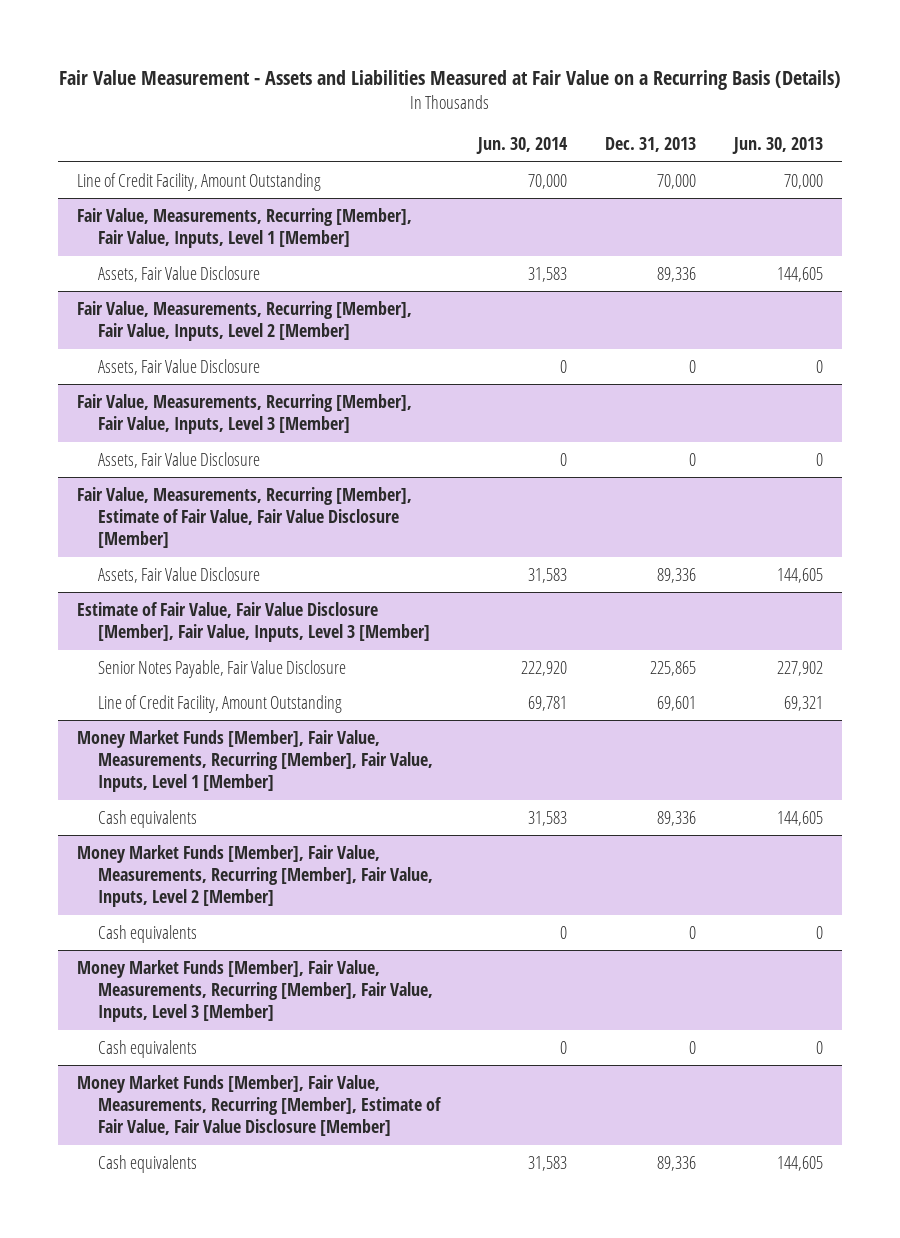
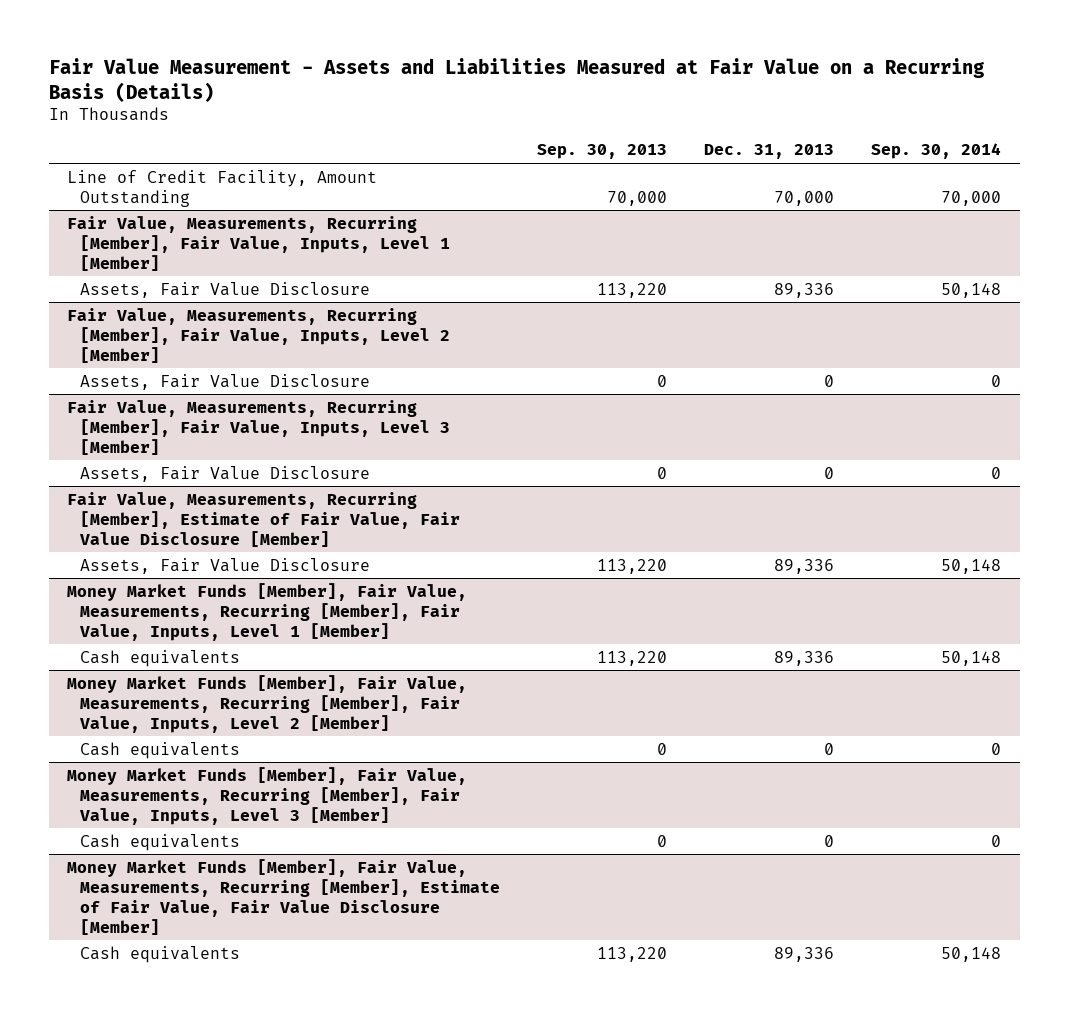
- | Jun. 30, 2014 | Dec. 31, 2013 | Jun. 30, 2013
+ | Sep. 30, 2013 | Dec. 31, 2013 | Sep. 30, 2014
- Estimate of Fair Value, Fair Value Disclosure [Member], Fair Value, Inputs, Level 3 [Member]
- Senior Notes Payable, Fair Value Disclosure | 222,920 | 225,865 | 227,902
- Line of Credit Facility, Amount Outstanding | 69,781 | 69,601 | 69,321

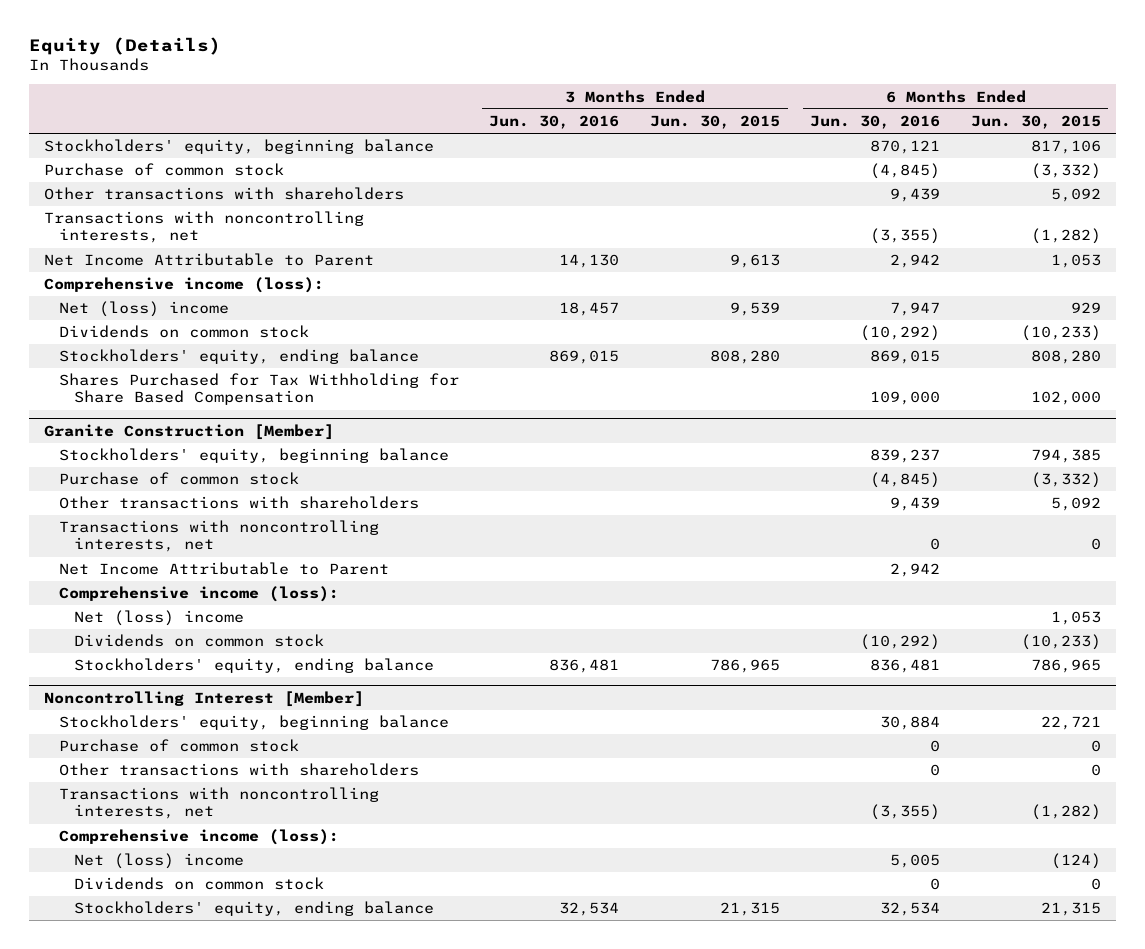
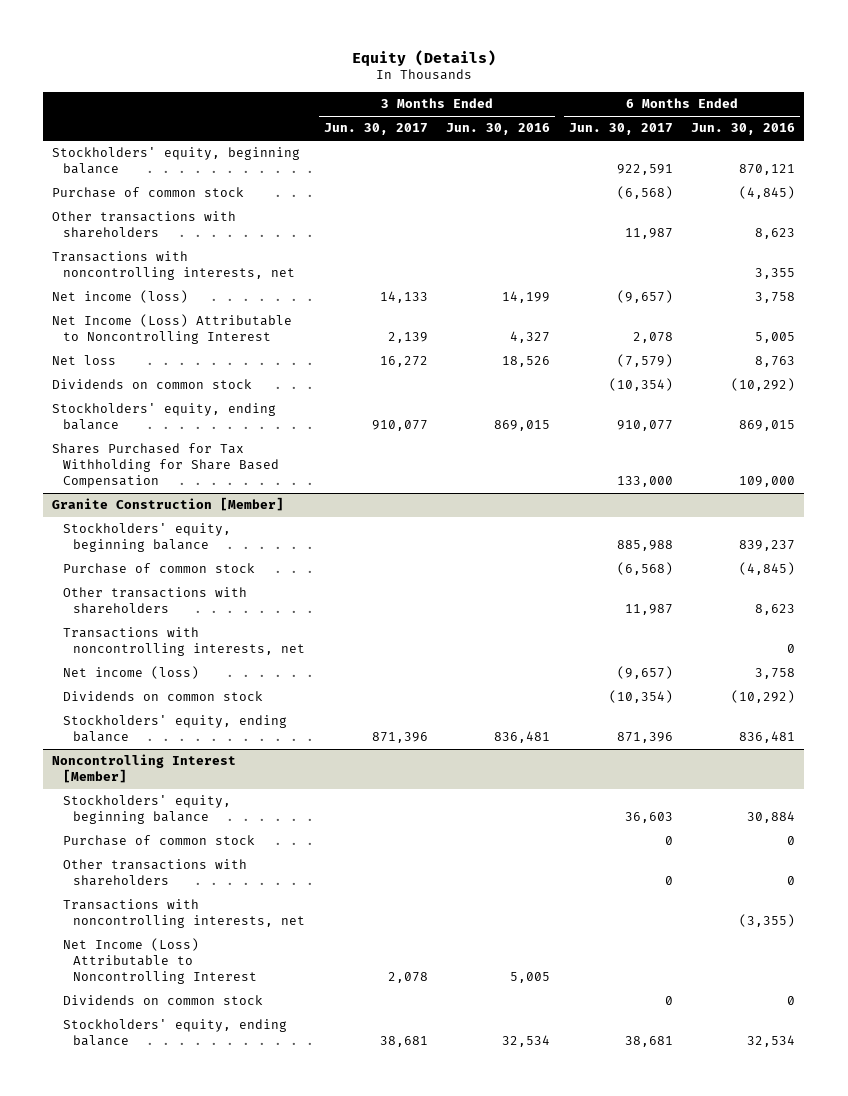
- | 3 Months Ended Jun. 30, 2016 | 3 Months Ended Jun. 30, 2015 | 6 Months Ended Jun. 30, 2016 | 6 Months Ended Jun. 30, 2015
+ | 3 Months Ended Jun. 30, 2017 | 3 Months Ended Jun. 30, 2016 | 6 Months Ended Jun. 30, 2017 | 6 Months Ended Jun. 30, 2016
- Other transactions with shareholders | | | 9,439 | 5,092
- Transactions with noncontrolling interests, net | | | (3,355) | (1,282)
- Net Income Attributable to Parent | 14,130 | 9,613 | 2,942 | 1,053
- Comprehensive income (loss):
- Net (loss) income | 18,457 | 9,539 | 7,947 | 929
+ Other transactions with shareholders | | | 11,987 | 8,623
+ Transactions with noncontrolling interests, net | | | | 3,355
+ Net income (loss) | 14,133 | 14,199 | (9,657) | 3,758
+ Net Income (Loss) Attributable to Noncontrolling Interest | 2,139 | 4,327 | 2,078 | 5,005
+ Net loss | 16,272 | 18,526 | (7,579) | 8,763
@ Granite Construction [Member]
- Other transactions with shareholders | | | 9,439 | 5,092
+ Other transactions with shareholders | | | 11,987 | 8,623
- Net Income Attributable to Parent | | | 2,942 |
- Comprehensive income (loss):
- Net (loss) income | | | | 1,053
+ Net income (loss) | | | (9,657) | 3,758
@ Noncontrolling Interest [Member]
- Comprehensive income (loss):
- Net (loss) income | | | 5,005 | (124)
+ Net Income (Loss) Attributable to Noncontrolling Interest | 2,078 | 5,005 | |

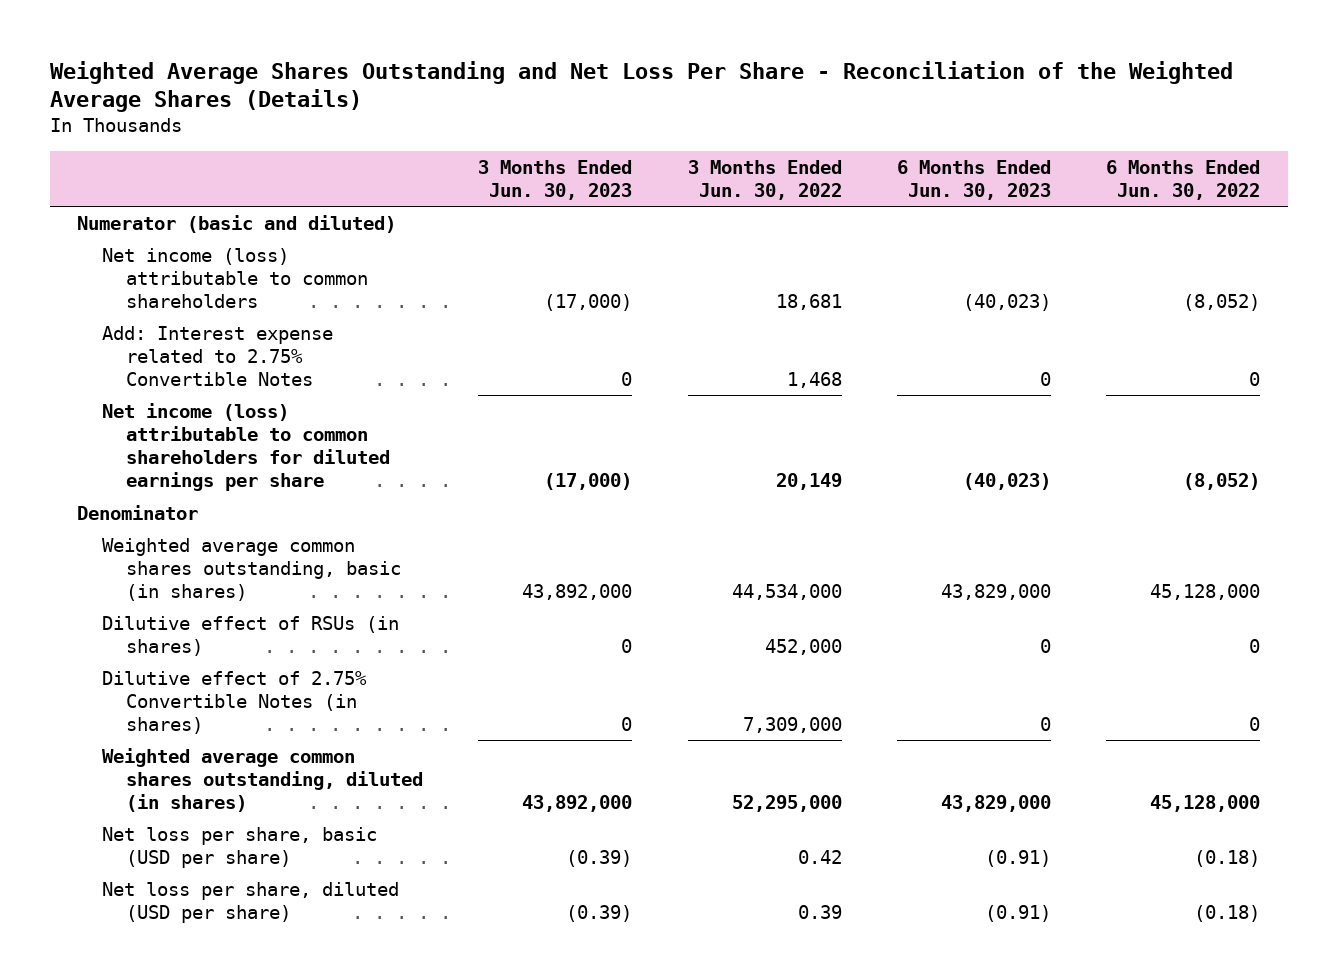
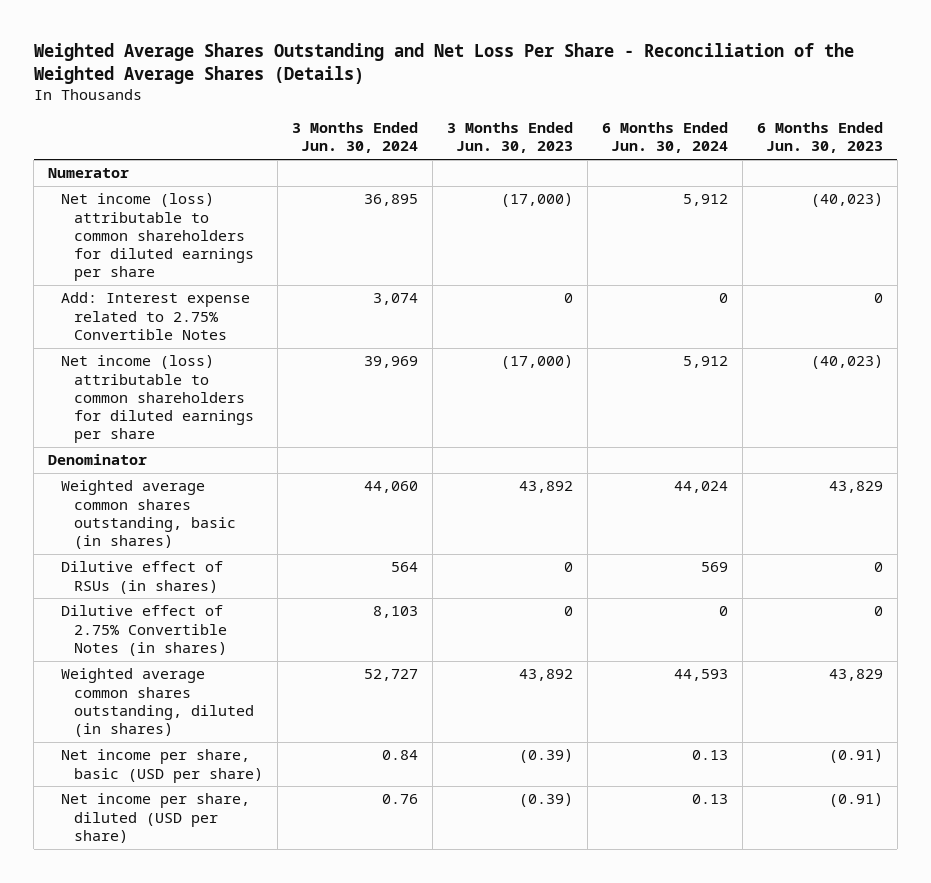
- | 3 Months Ended Jun. 30, 2023 | 3 Months Ended Jun. 30, 2022 | 6 Months Ended Jun. 30, 2023 | 6 Months Ended Jun. 30, 2022
+ | 3 Months Ended Jun. 30, 2024 | 3 Months Ended Jun. 30, 2023 | 6 Months Ended Jun. 30, 2024 | 6 Months Ended Jun. 30, 2023
- Numerator (basic and diluted)
- Net income (loss) attributable to common shareholders | (17,000) | 18,681 | (40,023) | (8,052)
+ Numerator
+ Net income (loss) attributable to common shareholders for diluted earnings per share | 36,895 | (17,000) | 5,912 | (40,023)
- Weighted average common shares outstanding, basic (in shares) | 43,892,000 | 44,534,000 | 43,829,000 | 45,128,000
+ Weighted average common shares outstanding, basic (in shares) | 44,060 | 43,892 | 44,024 | 43,829
- Weighted average common shares outstanding, diluted (in shares) | 43,892,000 | 52,295,000 | 43,829,000 | 45,128,000
- Net loss per share, basic (USD per share) | (0.39) | 0.42 | (0.91) | (0.18)
- Net loss per share, diluted (USD per share) | (0.39) | 0.39 | (0.91) | (0.18)
+ Weighted average common shares outstanding, diluted (in shares) | 52,727 | 43,892 | 44,593 | 43,829
+ Net income per share, basic (USD per share) | 0.84 | (0.39) | 0.13 | (0.91)
+ Net income per share, diluted (USD per share) | 0.76 | (0.39) | 0.13 | (0.91)

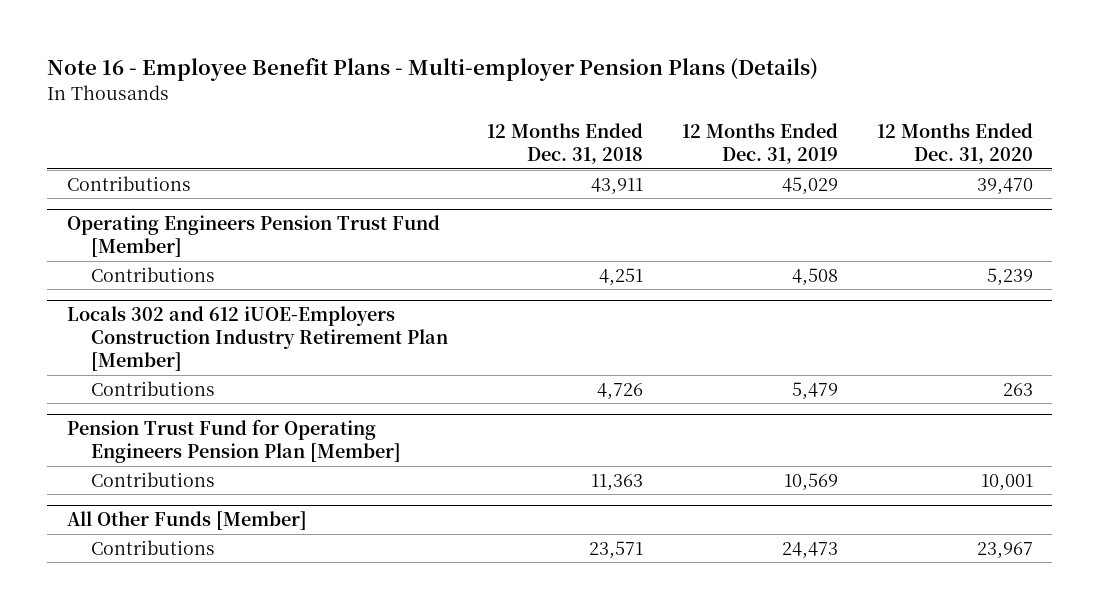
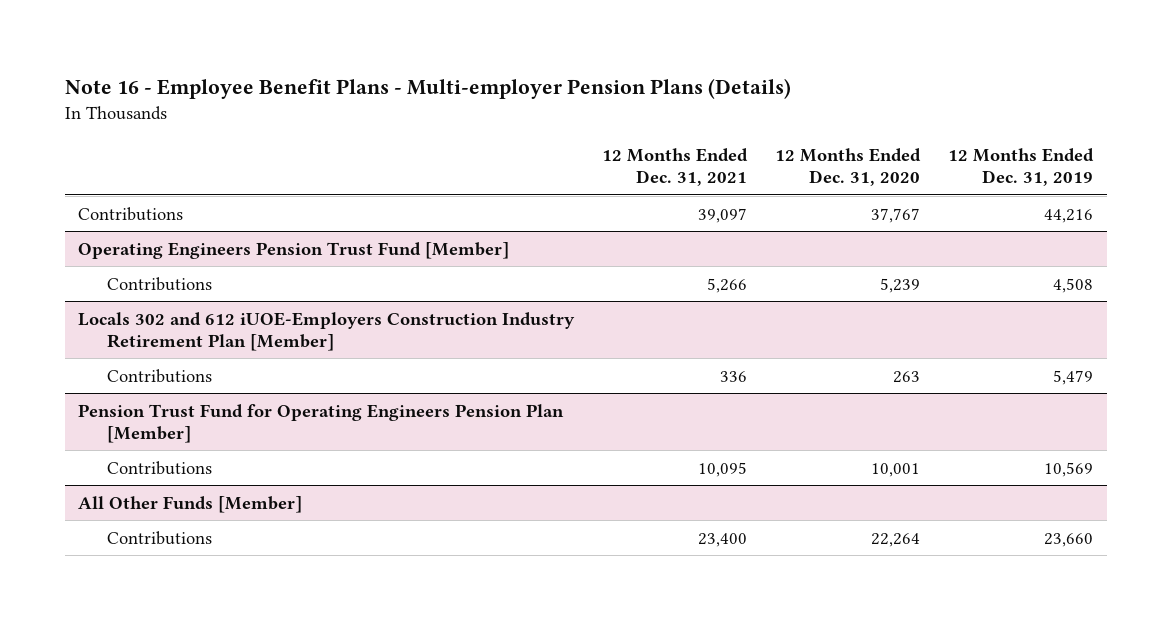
- | 12 Months Ended Dec. 31, 2018 | 12 Months Ended Dec. 31, 2019 | 12 Months Ended Dec. 31, 2020
+ | 12 Months Ended Dec. 31, 2021 | 12 Months Ended Dec. 31, 2020 | 12 Months Ended Dec. 31, 2019
- Contributions | 43,911 | 45,029 | 39,470
+ Contributions | 39,097 | 37,767 | 44,216
@ All Other Funds [Member]
- Contributions | 23,571 | 24,473 | 23,967
+ Contributions | 23,400 | 22,264 | 23,660

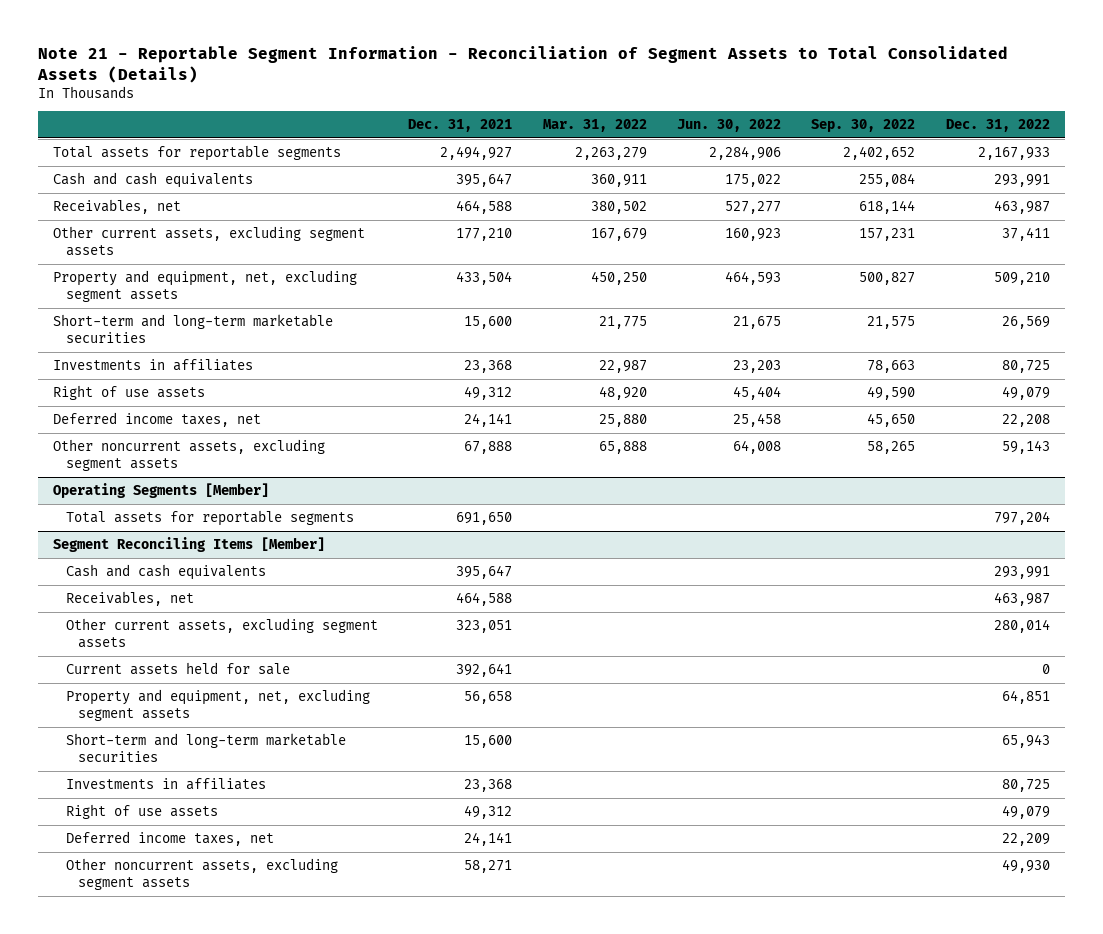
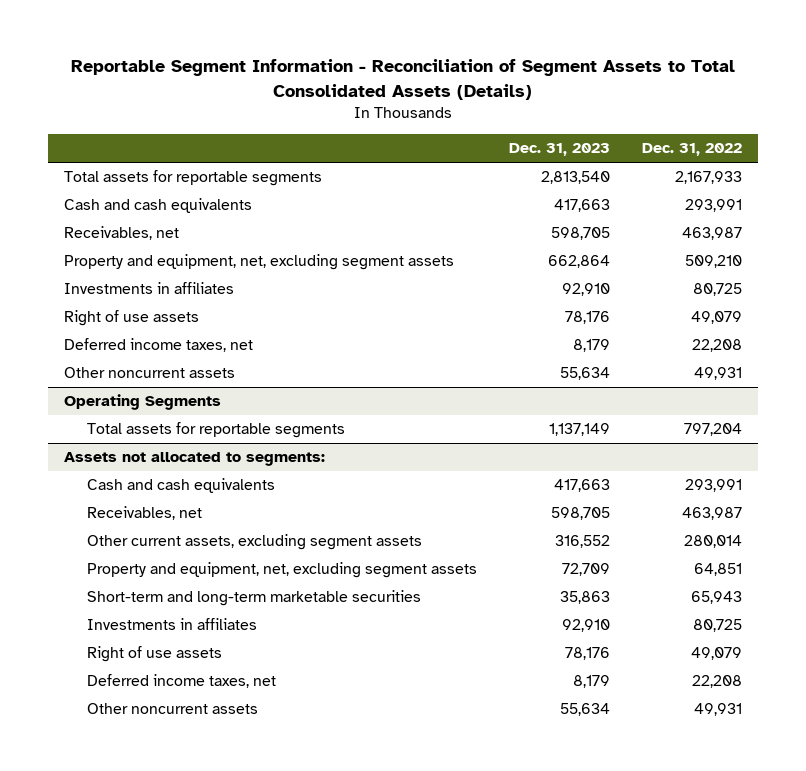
- Note 21 - Reportable Segment Information - Reconciliation of Segment Assets to Total Consolidated Assets (Details)
+ Reportable Segment Information - Reconciliation of Segment Assets to Total Consolidated Assets (Details)
- | Dec. 31, 2021 | Mar. 31, 2022 | Jun. 30, 2022 | Sep. 30, 2022 | Dec. 31, 2022
+ | Dec. 31, 2023 | Dec. 31, 2022
- Other current assets, excluding segment assets | 177,210 | 167,679 | 160,923 | 157,231 | 37,411
- Short-term and long-term marketable securities | 15,600 | 21,775 | 21,675 | 21,575 | 26,569
- Other noncurrent assets, excluding segment assets | 67,888 | 65,888 | 64,008 | 58,265 | 59,143
- Operating Segments [Member]
+ Other noncurrent assets | 55,634 | 49,931
+ Operating Segments
- Segment Reconciling Items [Member]
+ Assets not allocated to segments:
- Current assets held for sale | 392,641 | | | | 0
- Deferred income taxes, net | 24,141 | | | | 22,209
- Other noncurrent assets, excluding segment assets | 58,271 | | | | 49,930
+ Deferred income taxes, net | 8,179 | 22,208
+ Other noncurrent assets | 55,634 | 49,931

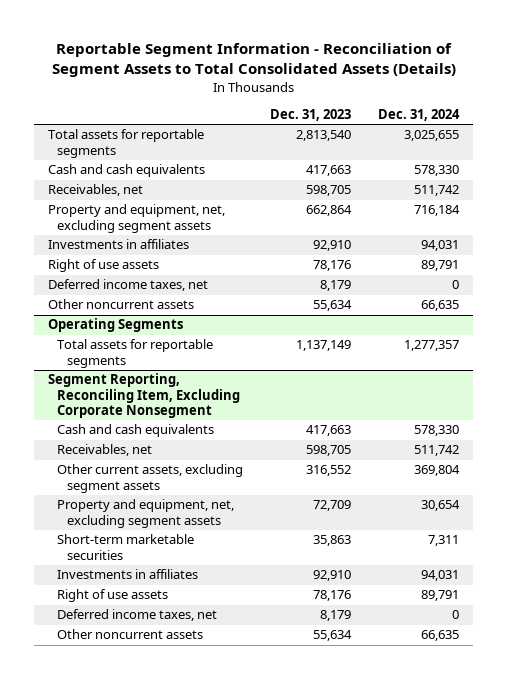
- | Dec. 31, 2023 | Dec. 31, 2022
+ | Dec. 31, 2023 | Dec. 31, 2024
- Assets not allocated to segments:
+ Segment Reporting, Reconciling Item, Excluding Corporate Nonsegment
- Short-term and long-term marketable securities | 35,863 | 65,943
+ Short-term marketable securities | 35,863 | 7,311

